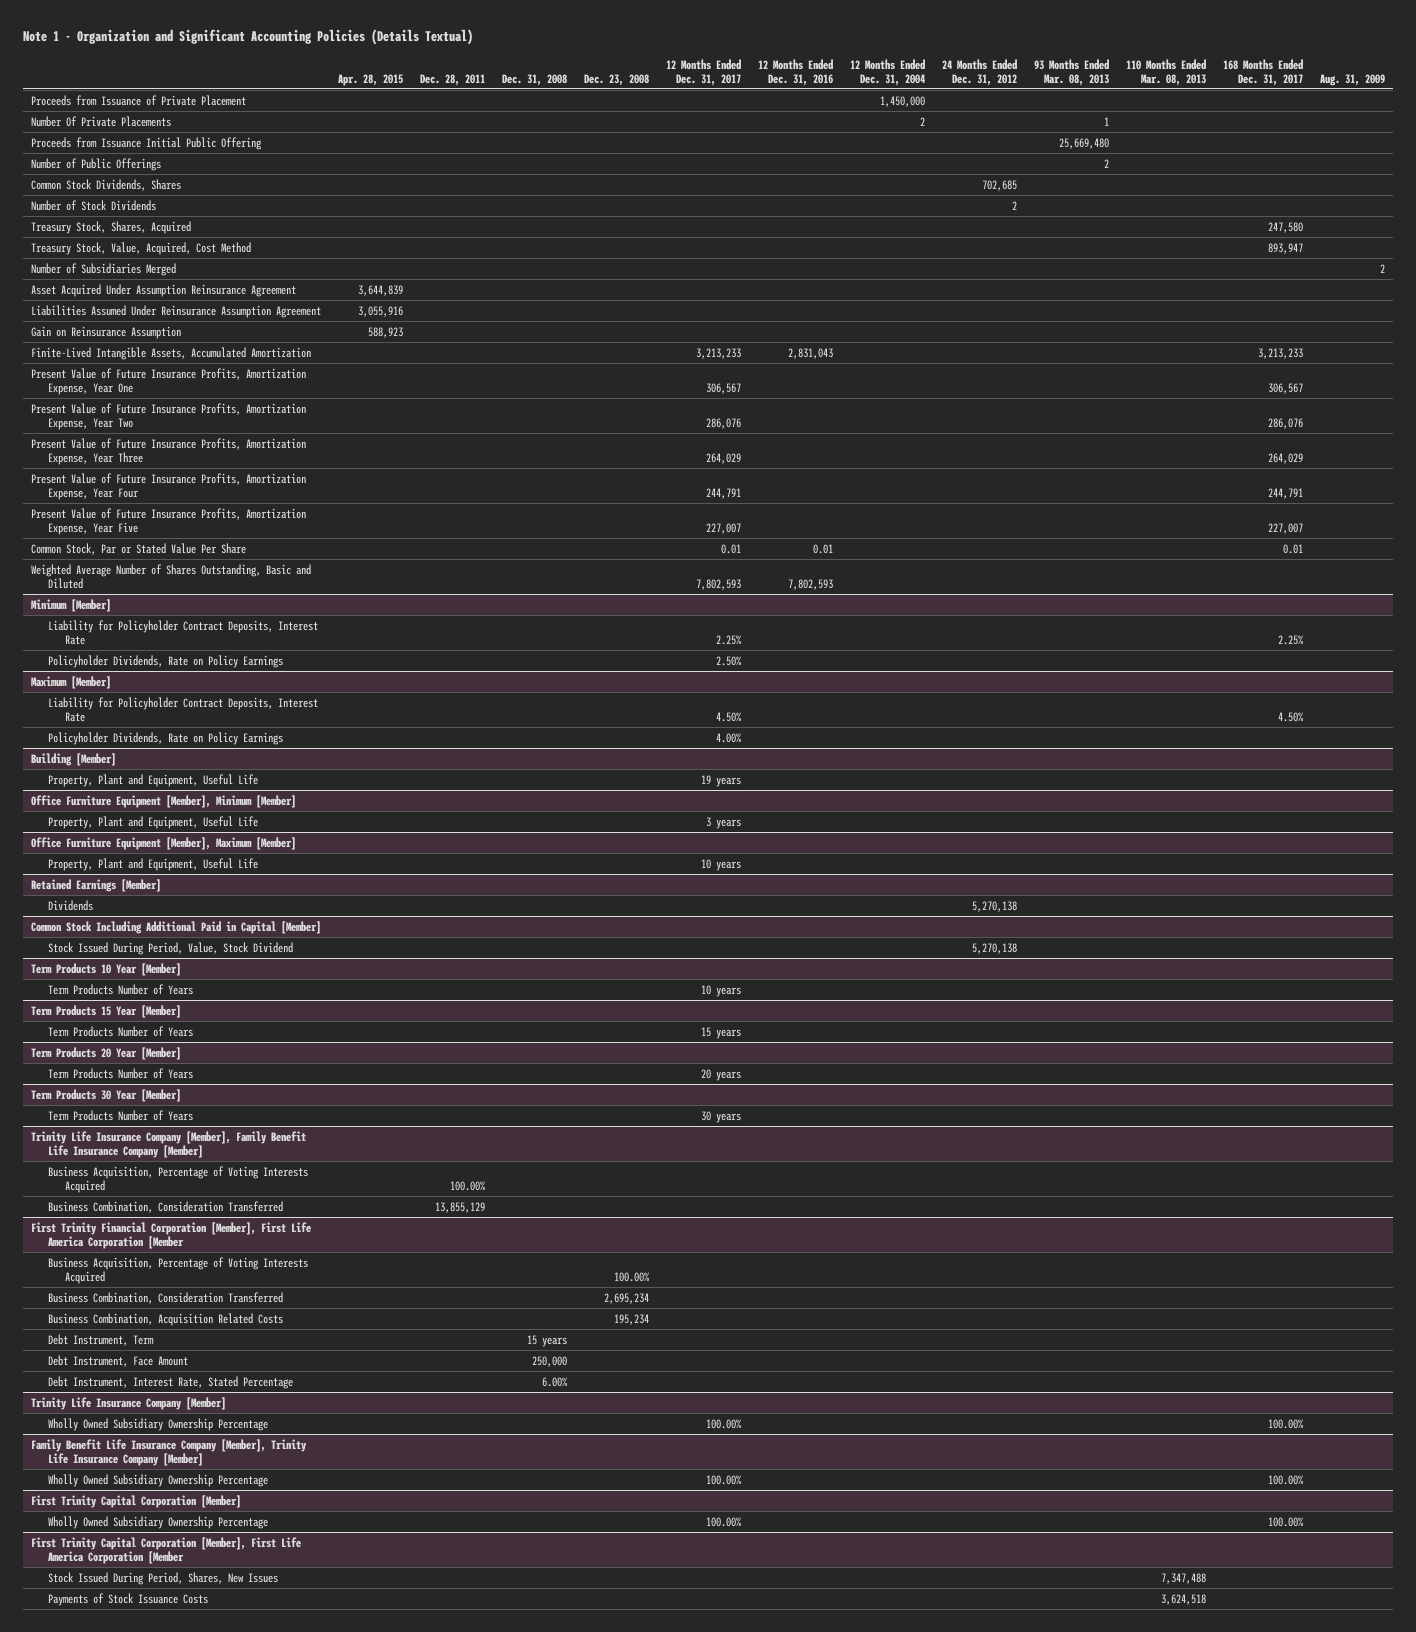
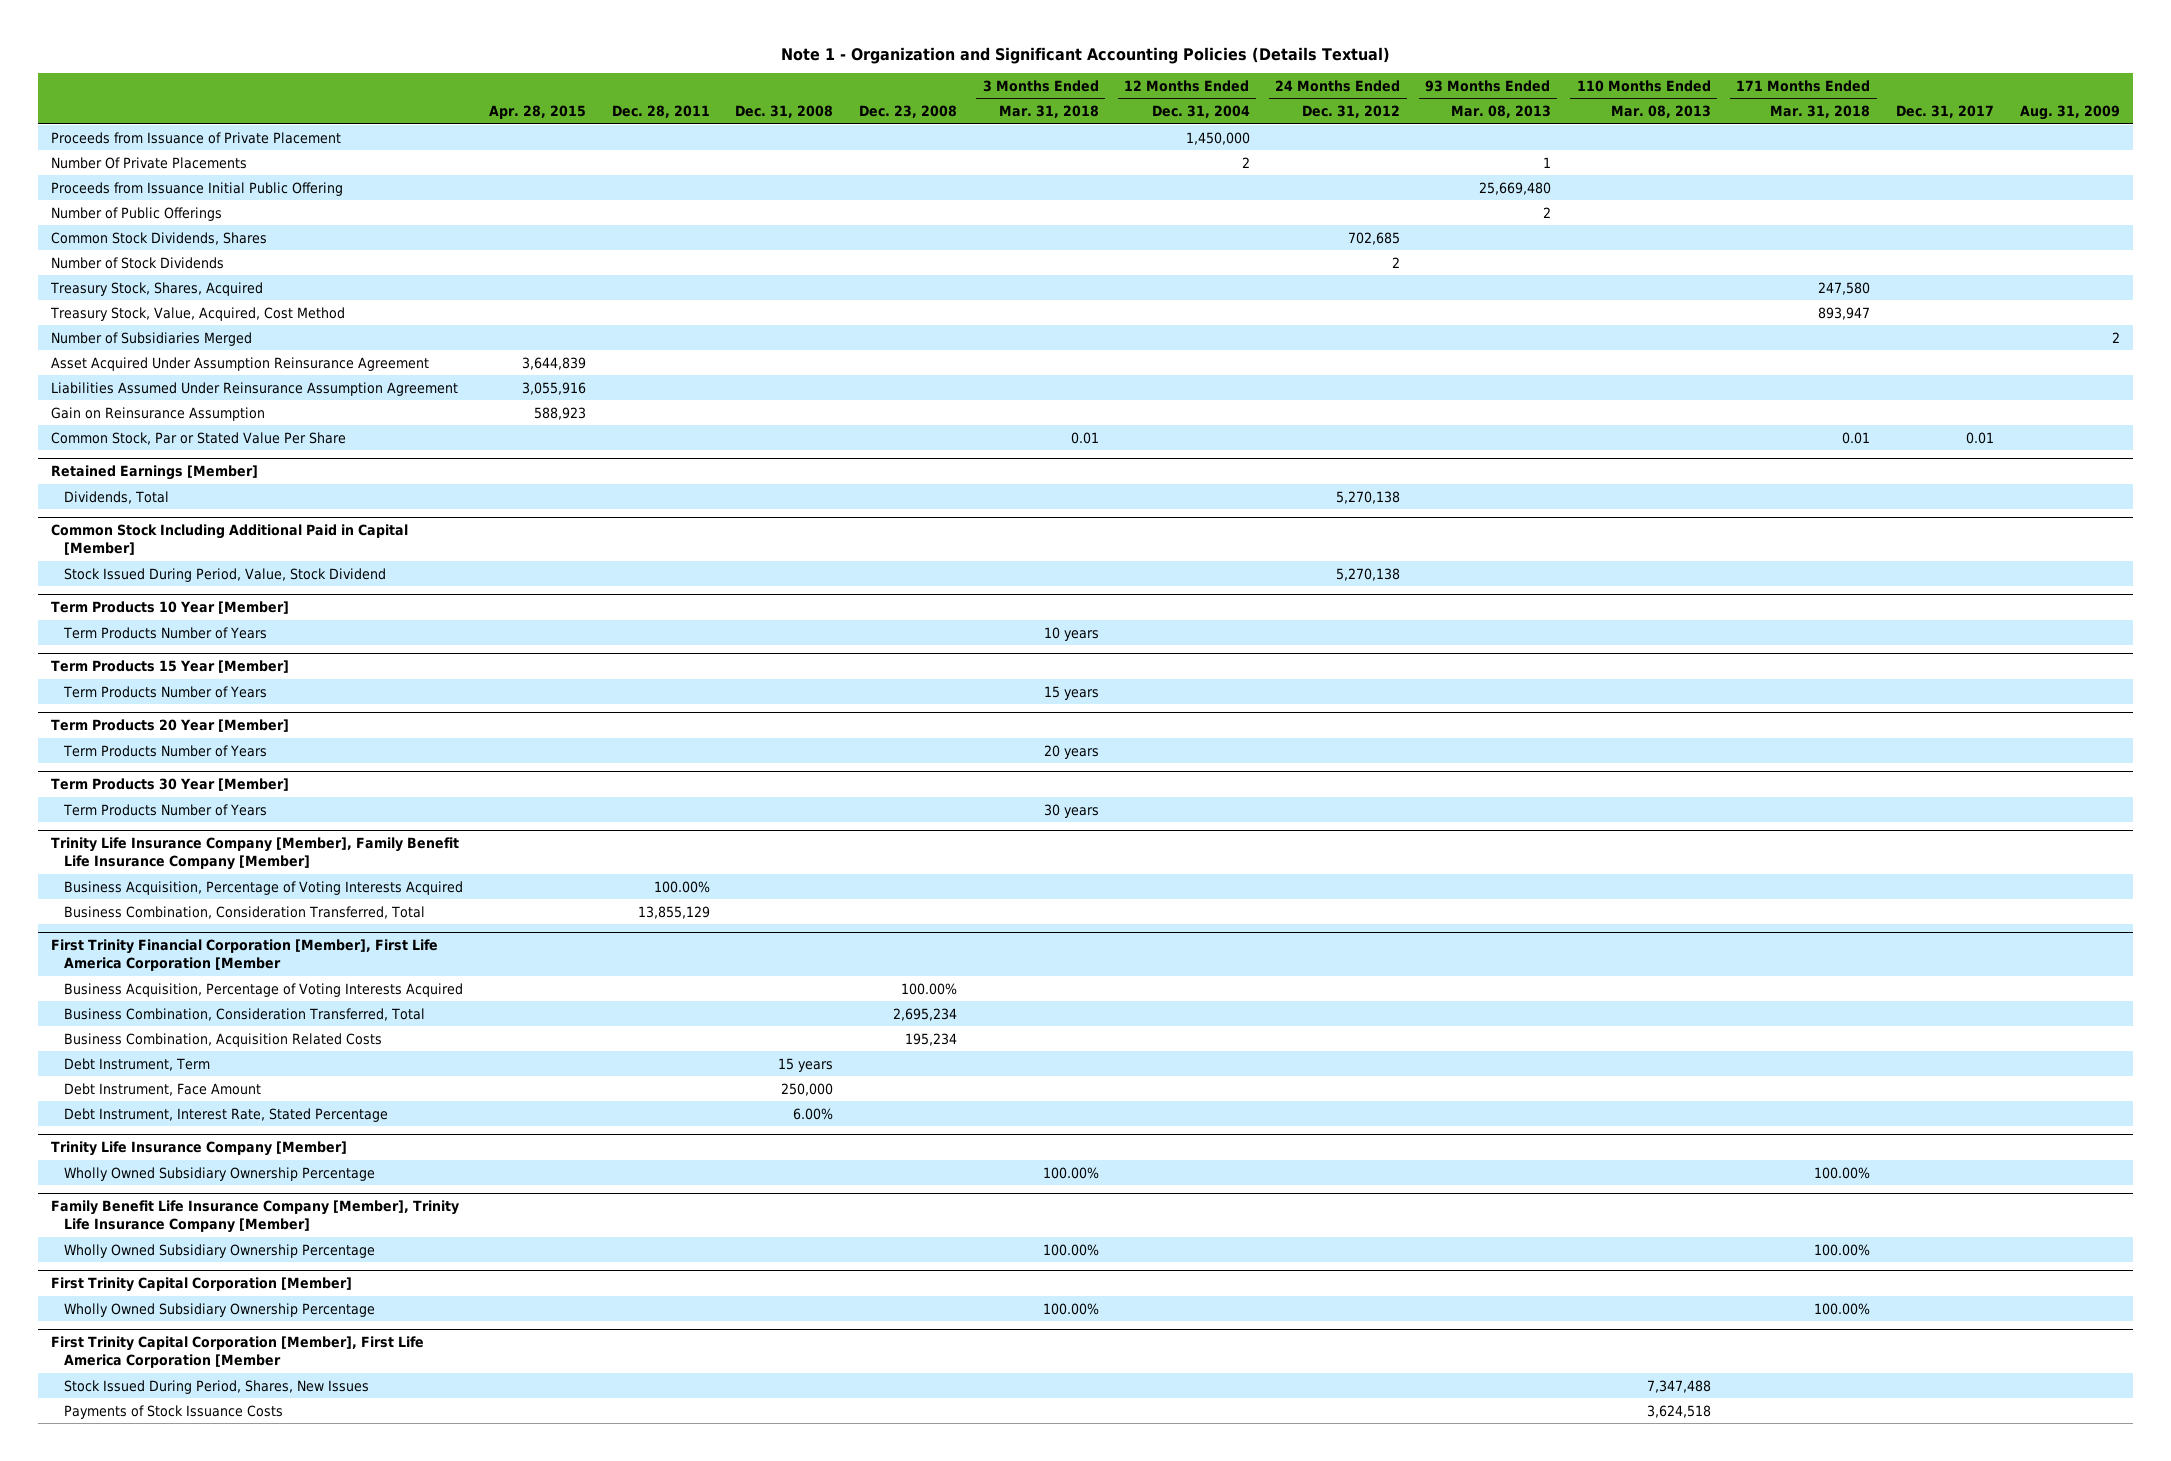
- | Apr. 28, 2015 | Dec. 28, 2011 | Dec. 31, 2008 | Dec. 23, 2008 | 12 Months Ended Dec. 31, 2017 | 12 Months Ended Dec. 31, 2016 | 12 Months Ended Dec. 31, 2004 | 24 Months Ended Dec. 31, 2012 | 93 Months Ended Mar. 08, 2013 | 110 Months Ended Mar. 08, 2013 | 168 Months Ended Dec. 31, 2017 | Aug. 31, 2009
+ | Apr. 28, 2015 | Dec. 28, 2011 | Dec. 31, 2008 | Dec. 23, 2008 | 3 Months Ended Mar. 31, 2018 | 12 Months Ended Dec. 31, 2004 | 24 Months Ended Dec. 31, 2012 | 93 Months Ended Mar. 08, 2013 | 110 Months Ended Mar. 08, 2013 | 171 Months Ended Mar. 31, 2018 | Dec. 31, 2017 | Aug. 31, 2009
- Finite-Lived Intangible Assets, Accumulated Amortization | | | | | 3,213,233 | 2,831,043 | | | | | 3,213,233 |
- Present Value of Future Insurance Profits, Amortization Expense, Year One | | | | | 306,567 | | | | | | 306,567 |
- Present Value of Future Insurance Profits, Amortization Expense, Year Two | | | | | 286,076 | | | | | | 286,076 |
- Present Value of Future Insurance Profits, Amortization Expense, Year Three | | | | | 264,029 | | | | | | 264,029 |
- Present Value of Future Insurance Profits, Amortization Expense, Year Four | | | | | 244,791 | | | | | | 244,791 |
- Present Value of Future Insurance Profits, Amortization Expense, Year Five | | | | | 227,007 | | | | | | 227,007 |
- Weighted Average Number of Shares Outstanding, Basic and Diluted | | | | | 7,802,593 | 7,802,593 | | | | | |
- Minimum [Member]
- Liability for Policyholder Contract Deposits, Interest Rate | | | | | 2.25% | | | | | | 2.25% |
- Policyholder Dividends, Rate on Policy Earnings | | | | | 2.50% | | | | | | |
- Maximum [Member]
- Liability for Policyholder Contract Deposits, Interest Rate | | | | | 4.50% | | | | | | 4.50% |
- Policyholder Dividends, Rate on Policy Earnings | | | | | 4.00% | | | | | | |
- Building [Member]
- Property, Plant and Equipment, Useful Life | | | | | 19 years | | | | | | |
- Office Furniture Equipment [Member], Minimum [Member]
- Property, Plant and Equipment, Useful Life | | | | | 3 years | | | | | | |
- Office Furniture Equipment [Member], Maximum [Member]
- Property, Plant and Equipment, Useful Life | | | | | 10 years | | | | | | |
@ Retained Earnings [Member]
- Dividends | | | | | | | | 5,270,138 | | | |
+ Dividends, Total | | | | | | | 5,270,138 | | | | |
@ Trinity Life Insurance Company [Member], Family Benefit Life Insurance Company [Member]
- Business Combination, Consideration Transferred | | 13,855,129 | | | | | | | | | |
+ Business Combination, Consideration Transferred, Total | | 13,855,129 | | | | | | | | | |
@ First Trinity Financial Corporation [Member], First Life America Corporation [Member
- Business Combination, Consideration Transferred | | | | 2,695,234 | | | | | | | |
+ Business Combination, Consideration Transferred, Total | | | | 2,695,234 | | | | | | | |

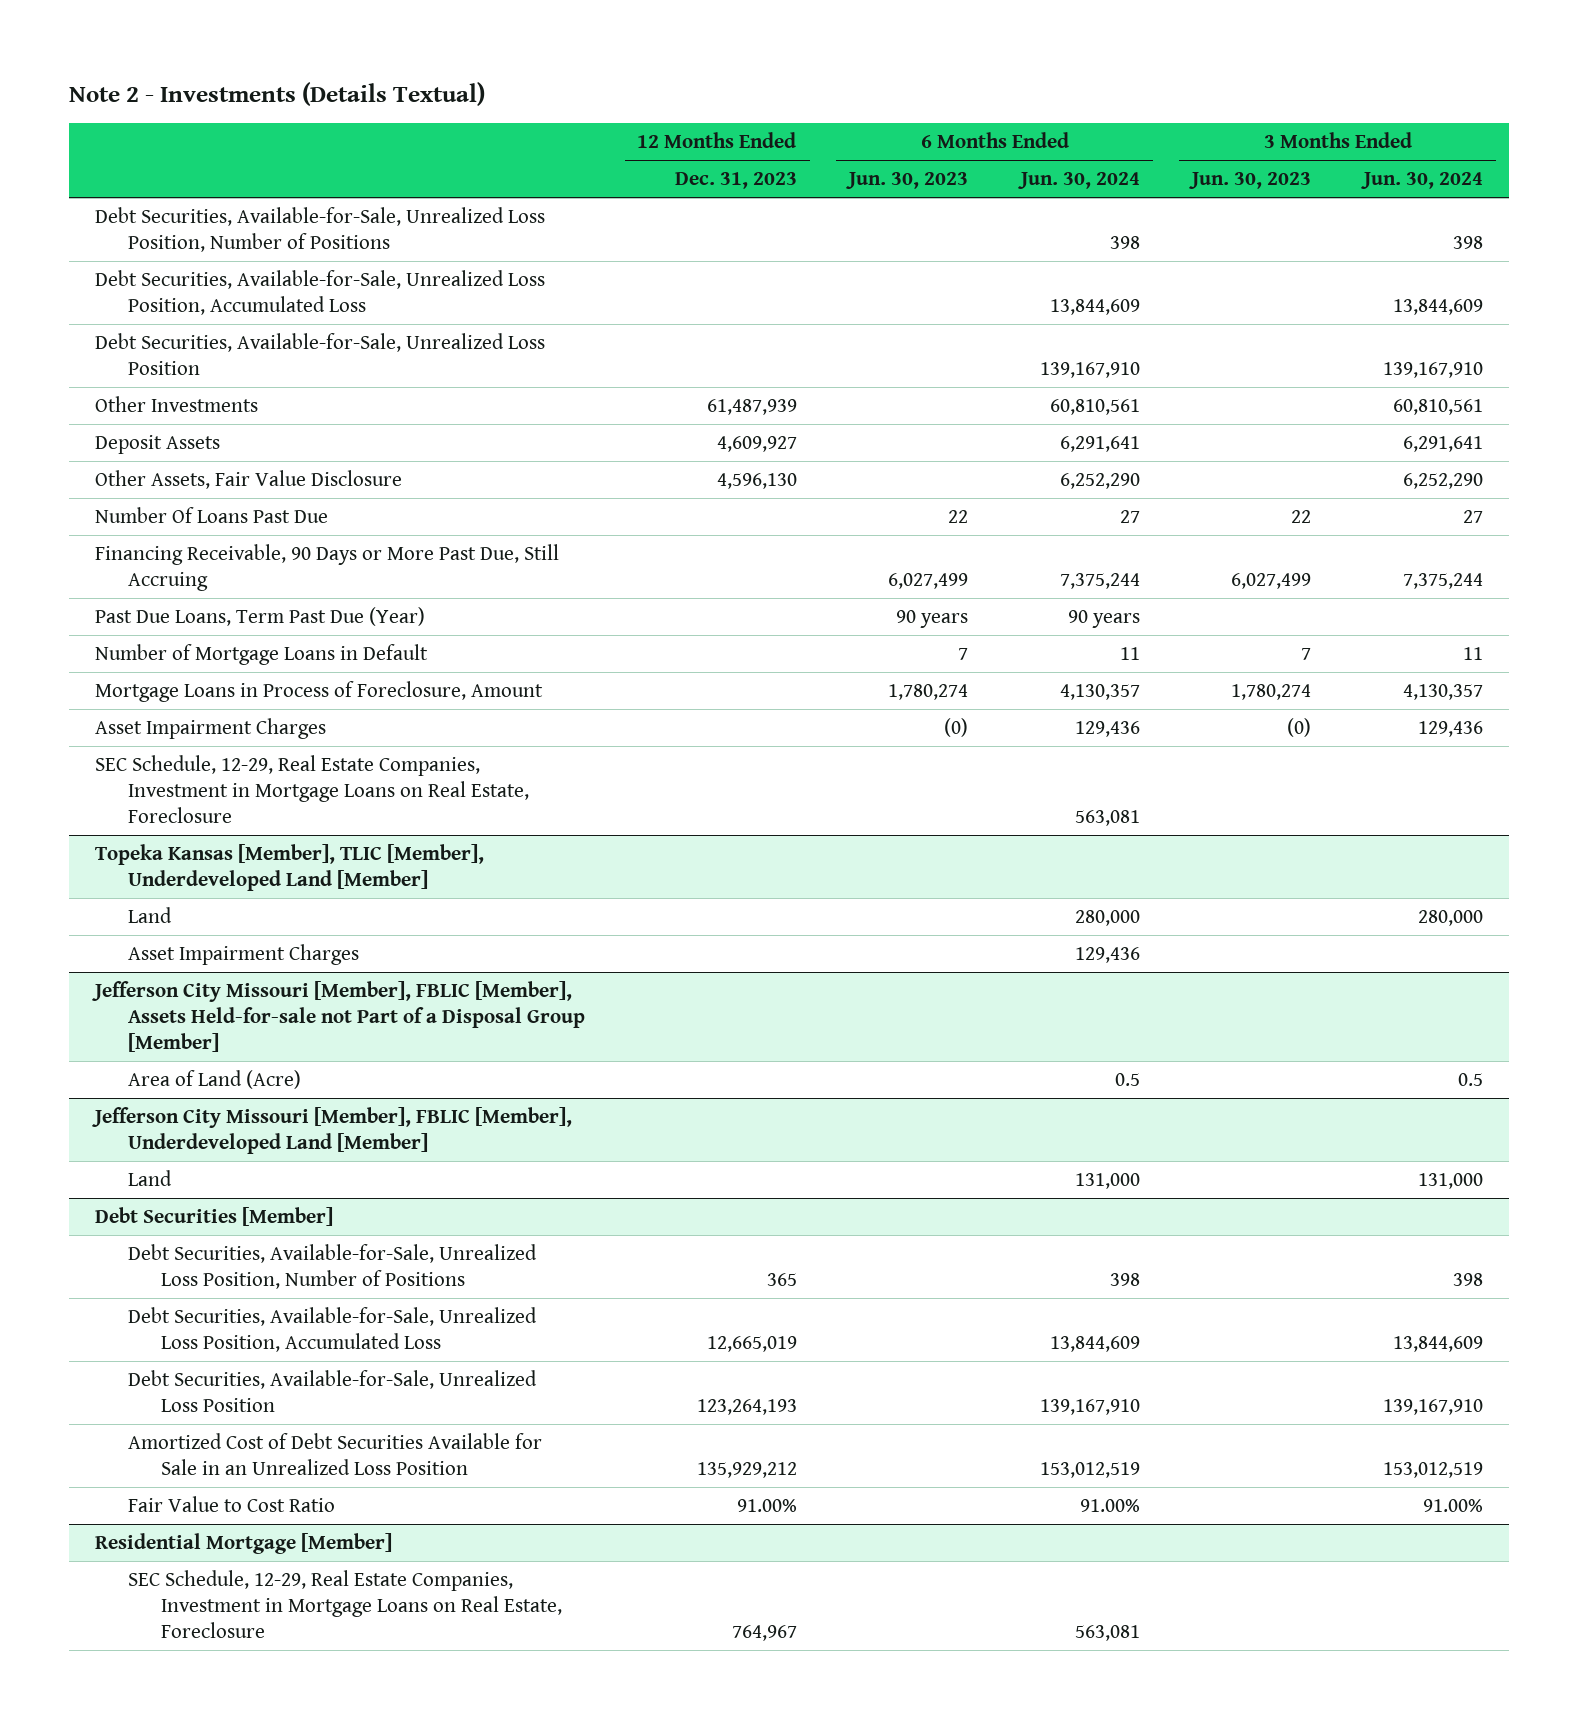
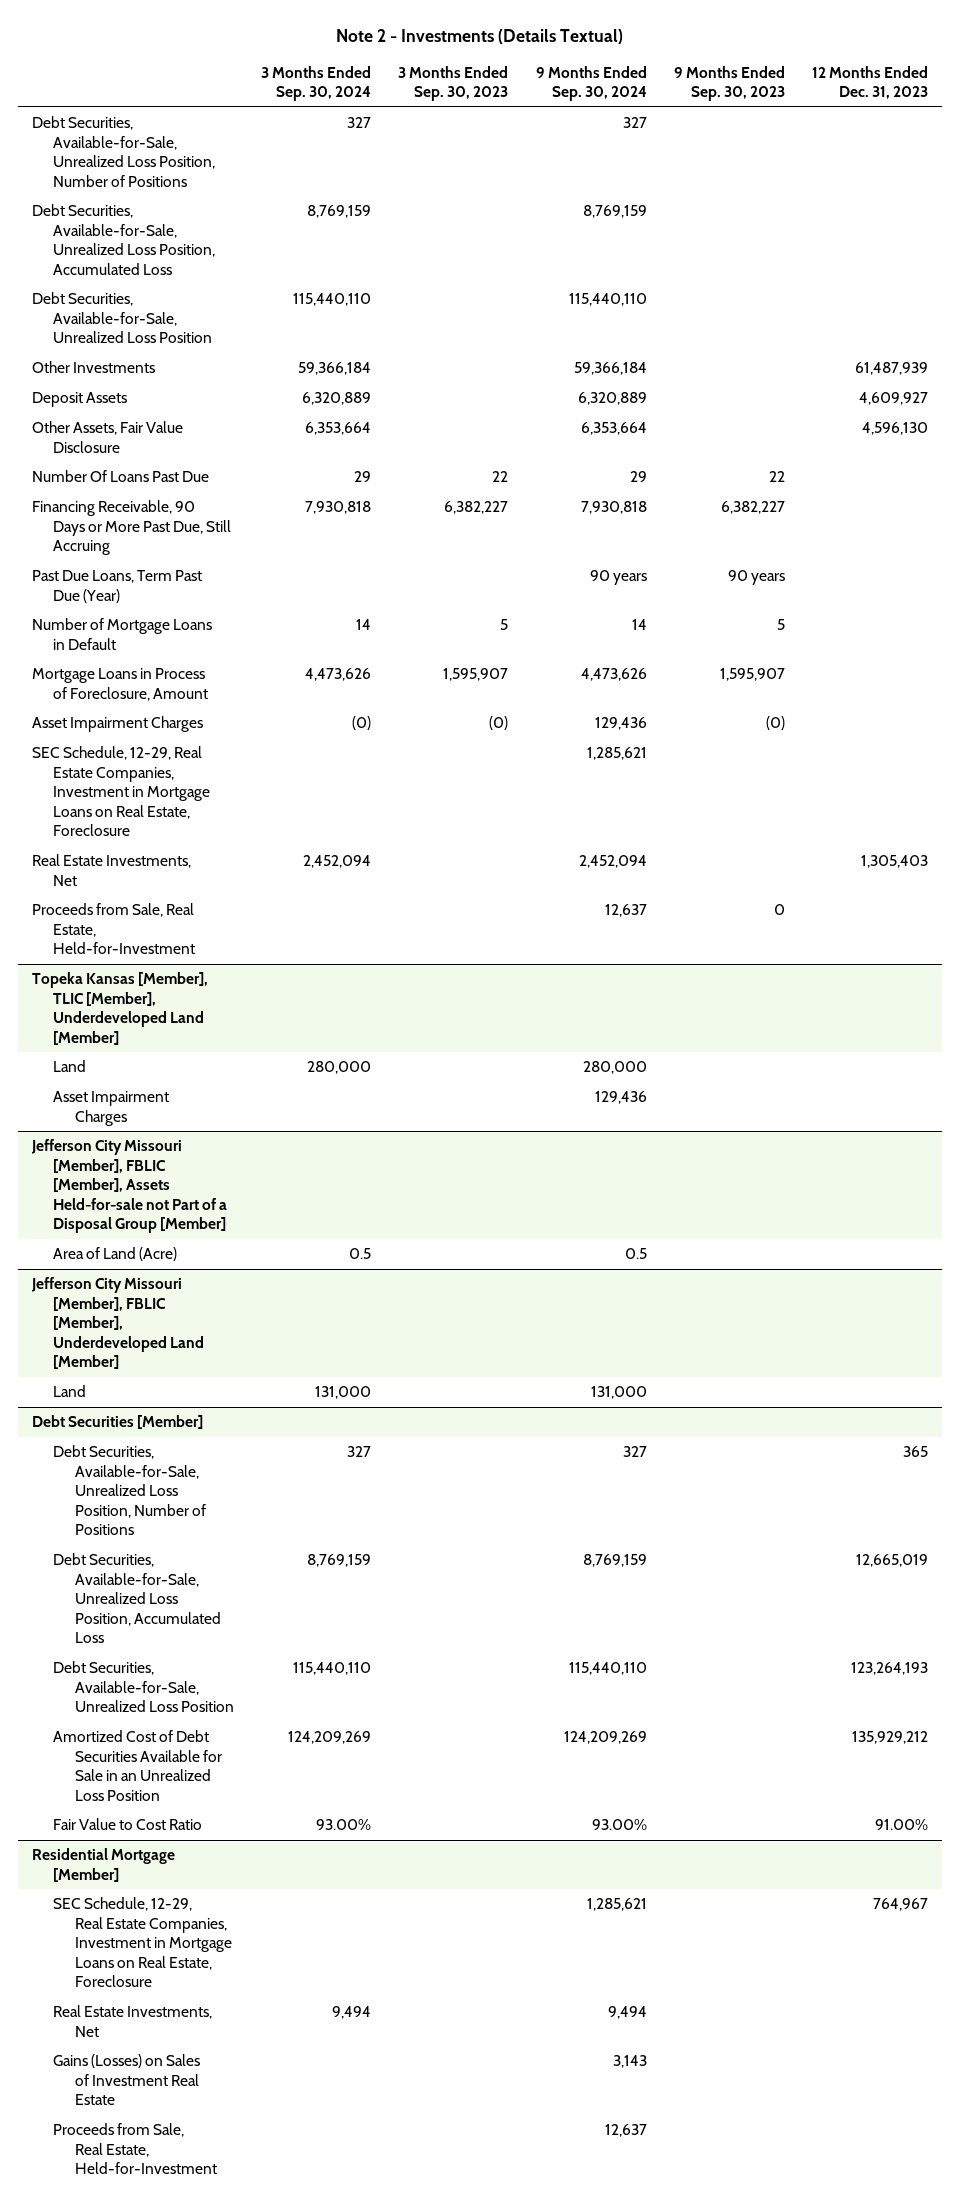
- | 12 Months Ended Dec. 31, 2023 | 6 Months Ended Jun. 30, 2023 | 6 Months Ended Jun. 30, 2024 | 3 Months Ended Jun. 30, 2023 | 3 Months Ended Jun. 30, 2024
+ | 3 Months Ended Sep. 30, 2024 | 3 Months Ended Sep. 30, 2023 | 9 Months Ended Sep. 30, 2024 | 9 Months Ended Sep. 30, 2023 | 12 Months Ended Dec. 31, 2023
+ Real Estate Investments, Net | 2,452,094 | | 2,452,094 | | 1,305,403
+ Proceeds from Sale, Real Estate, Held-for-Investment | | | 12,637 | 0 |
@ Residential Mortgage [Member]
+ Real Estate Investments, Net | 9,494 | | 9,494 | |
+ Gains (Losses) on Sales of Investment Real Estate | | | 3,143 | |
+ Proceeds from Sale, Real Estate, Held-for-Investment | | | 12,637 | |

